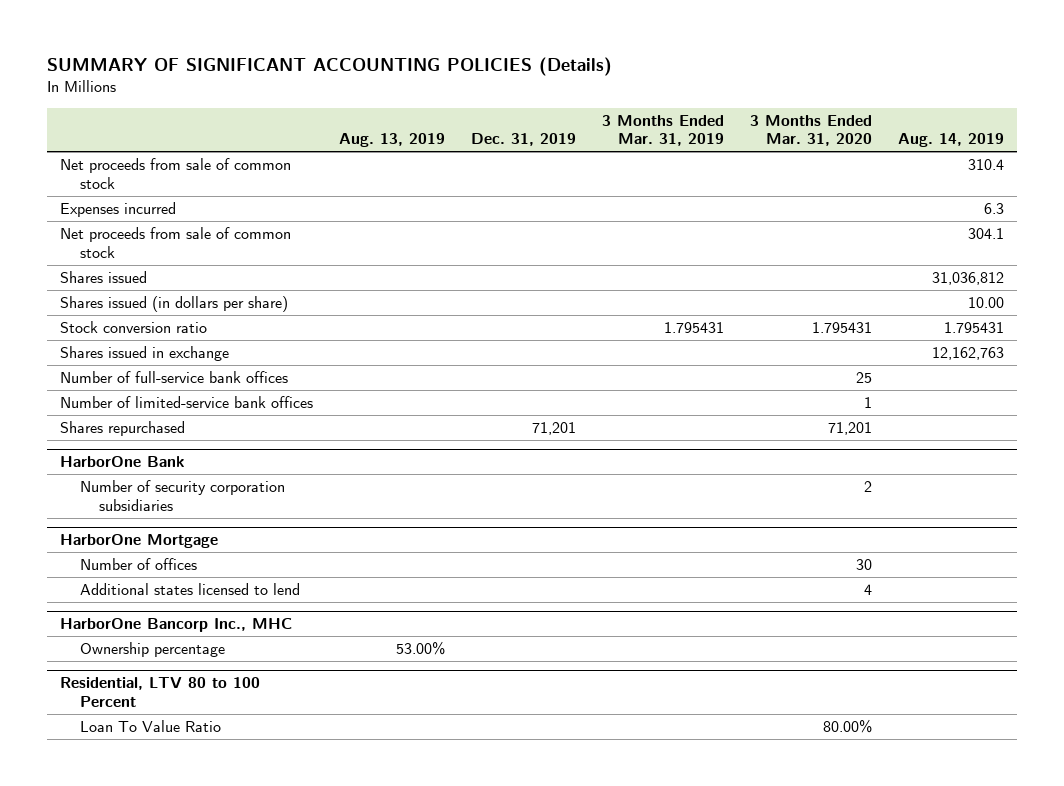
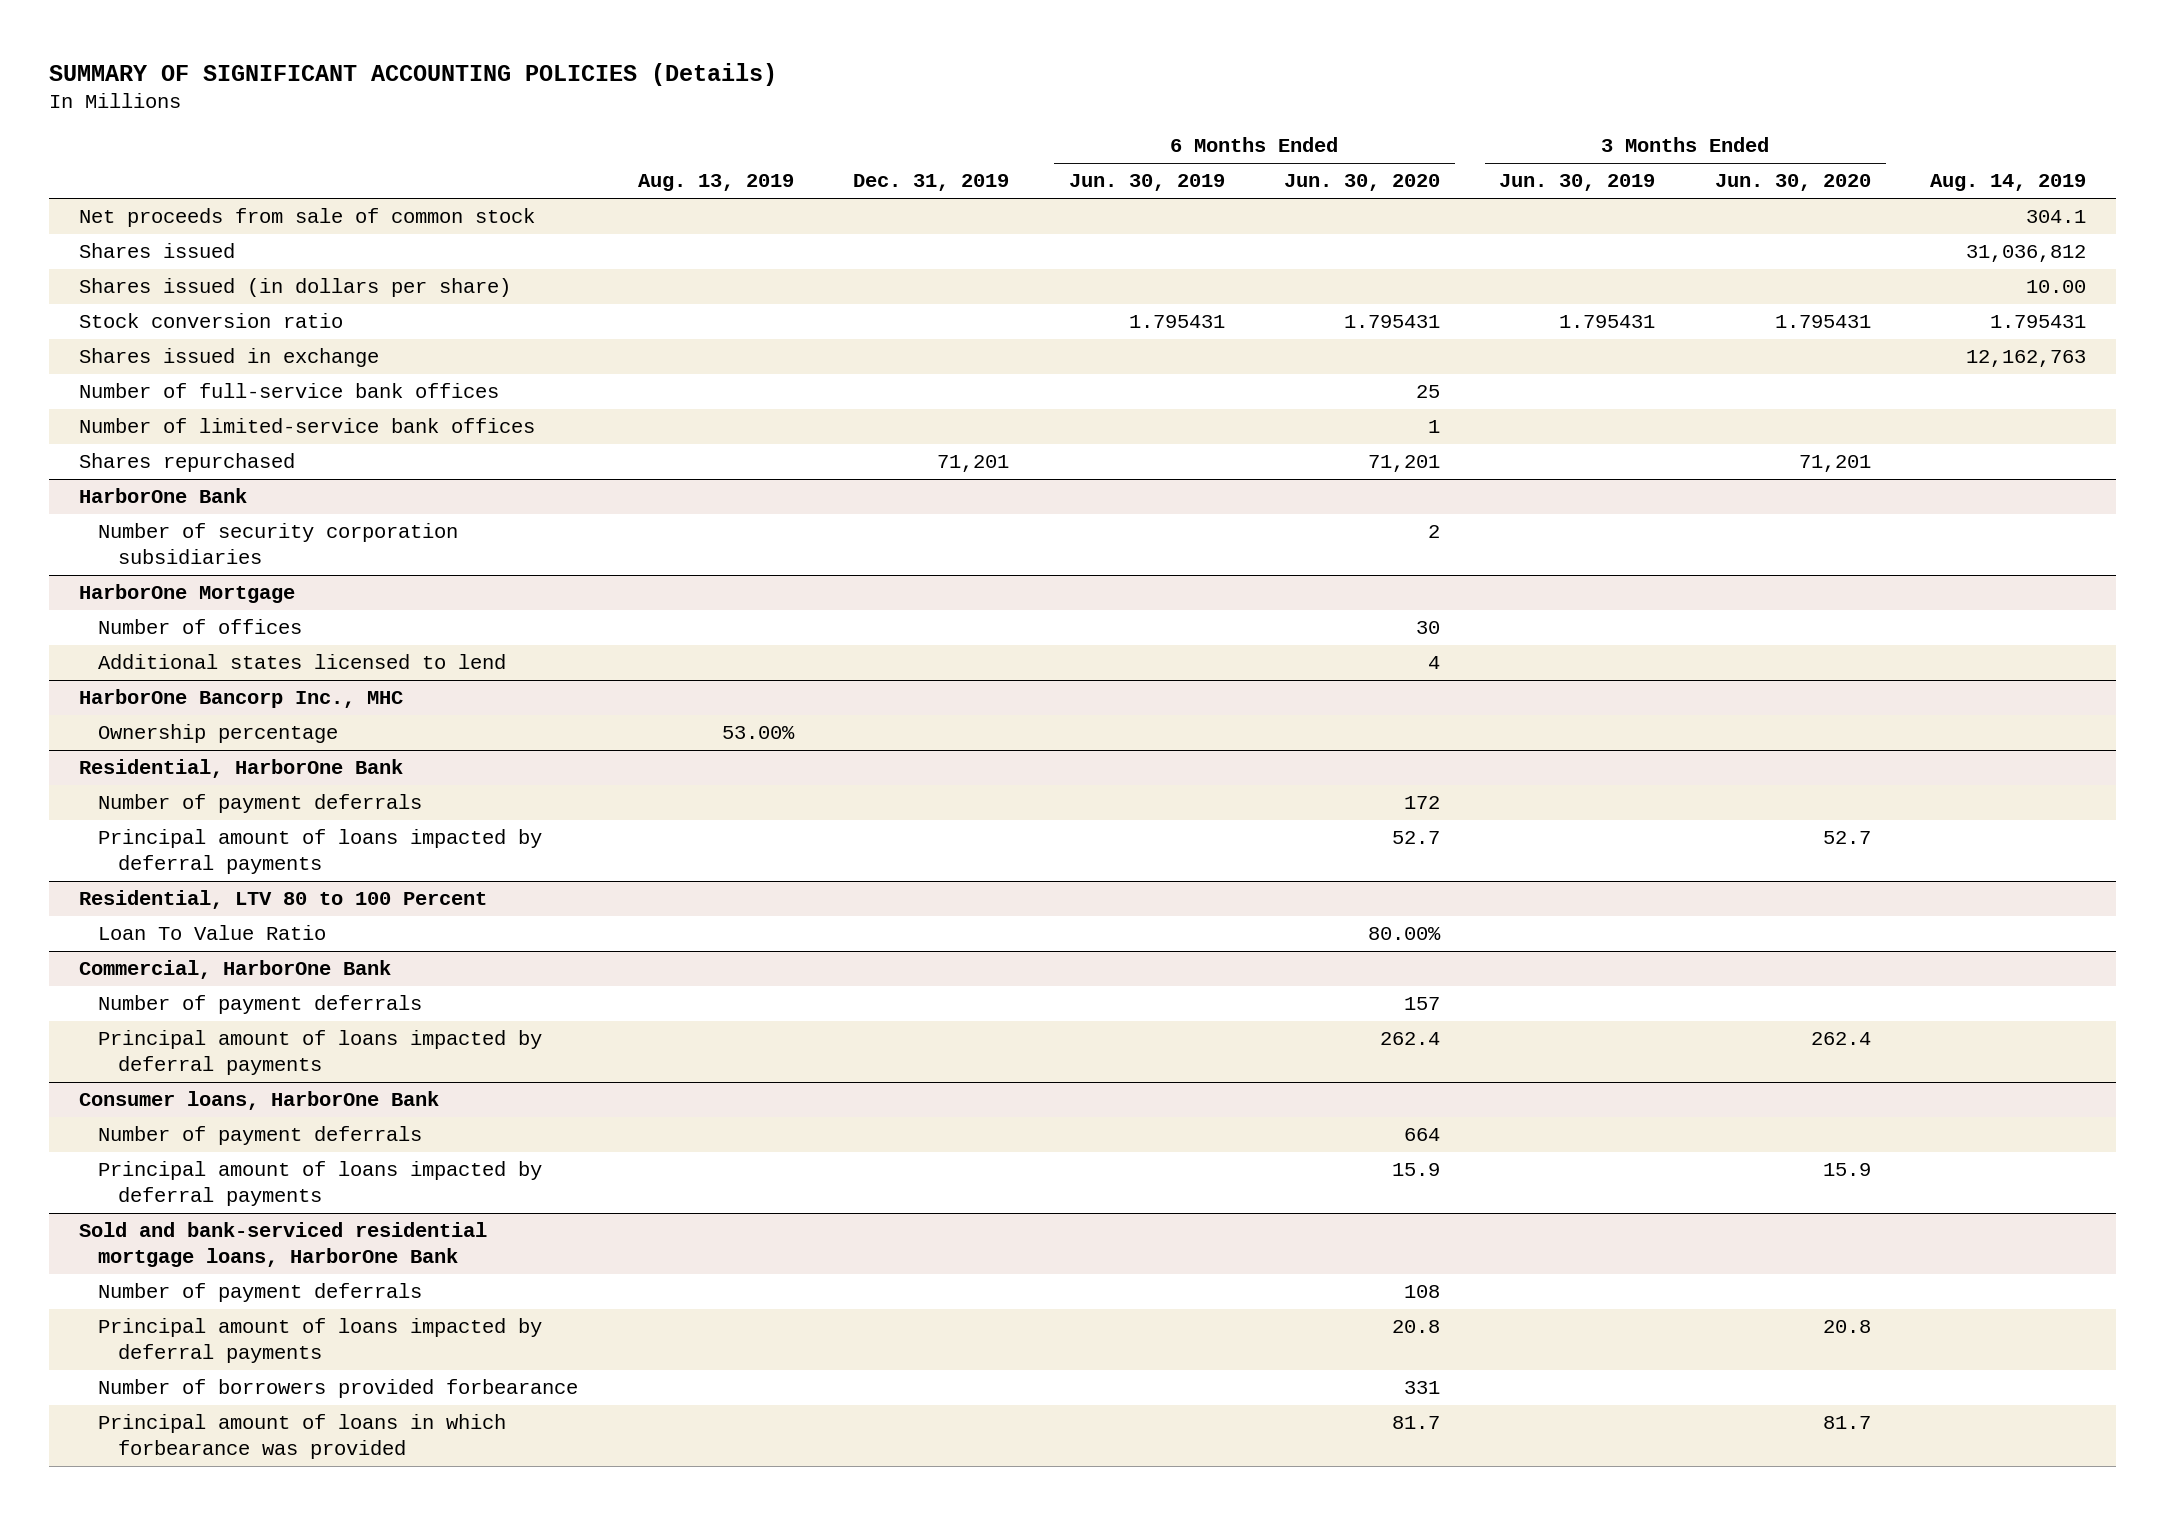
- | Aug. 13, 2019 | Dec. 31, 2019 | 3 Months Ended Mar. 31, 2019 | 3 Months Ended Mar. 31, 2020 | Aug. 14, 2019
+ | Aug. 13, 2019 | Dec. 31, 2019 | 6 Months Ended Jun. 30, 2019 | 6 Months Ended Jun. 30, 2020 | 3 Months Ended Jun. 30, 2019 | 3 Months Ended Jun. 30, 2020 | Aug. 14, 2019
- Net proceeds from sale of common stock | | | | | 310.4
- Expenses incurred | | | | | 6.3
+ Residential, HarborOne Bank
+ Number of payment deferrals | | | | 172 | | |
+ Principal amount of loans impacted by deferral payments | | | | 52.7 | | 52.7 |
+ Commercial, HarborOne Bank
+ Number of payment deferrals | | | | 157 | | |
+ Principal amount of loans impacted by deferral payments | | | | 262.4 | | 262.4 |
+ Consumer loans, HarborOne Bank
+ Number of payment deferrals | | | | 664 | | |
+ Principal amount of loans impacted by deferral payments | | | | 15.9 | | 15.9 |
+ Sold and bank-serviced residential mortgage loans, HarborOne Bank
+ Number of payment deferrals | | | | 108 | | |
+ Principal amount of loans impacted by deferral payments | | | | 20.8 | | 20.8 |
+ Number of borrowers provided forbearance | | | | 331 | | |
+ Principal amount of loans in which forbearance was provided | | | | 81.7 | | 81.7 |

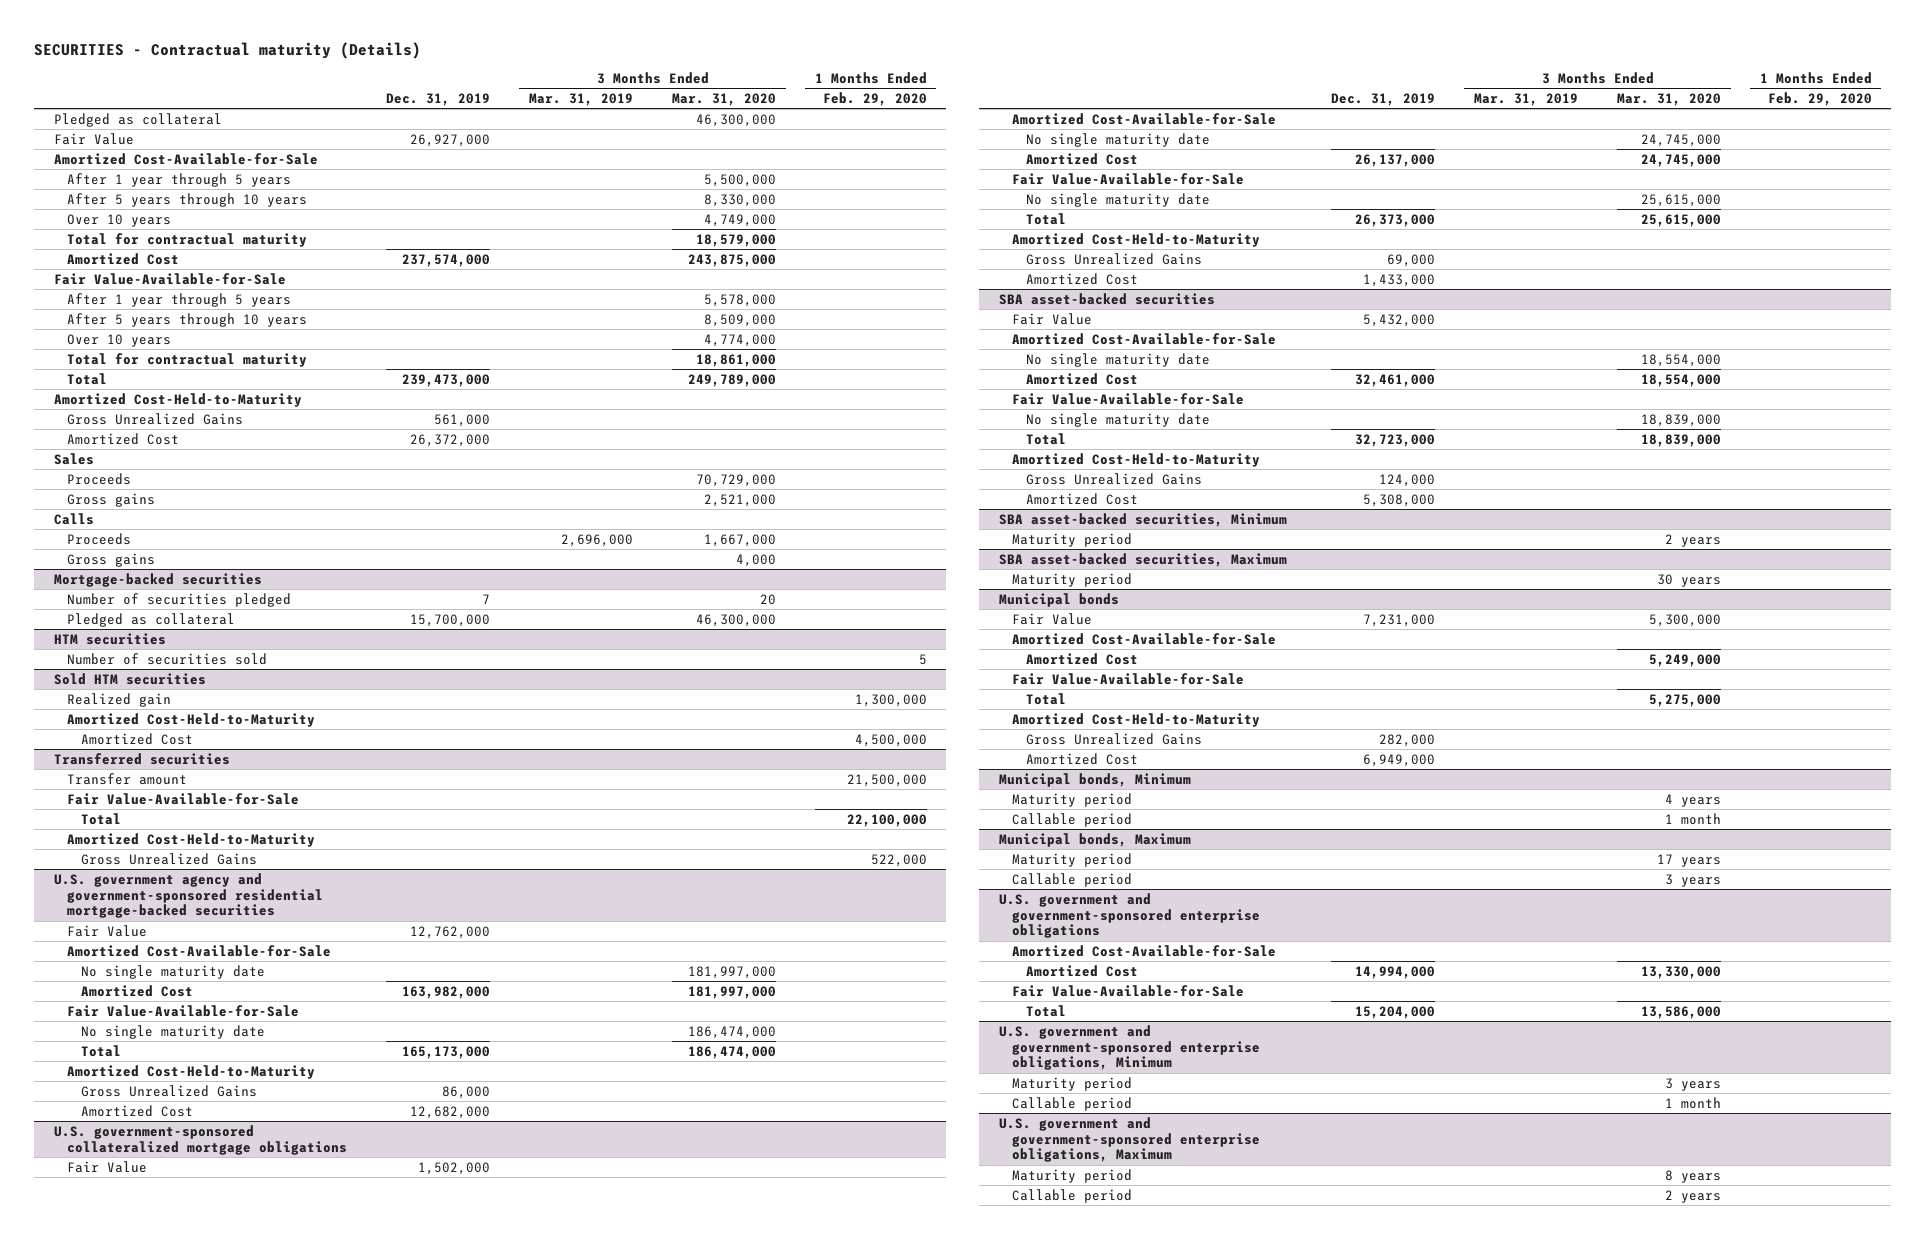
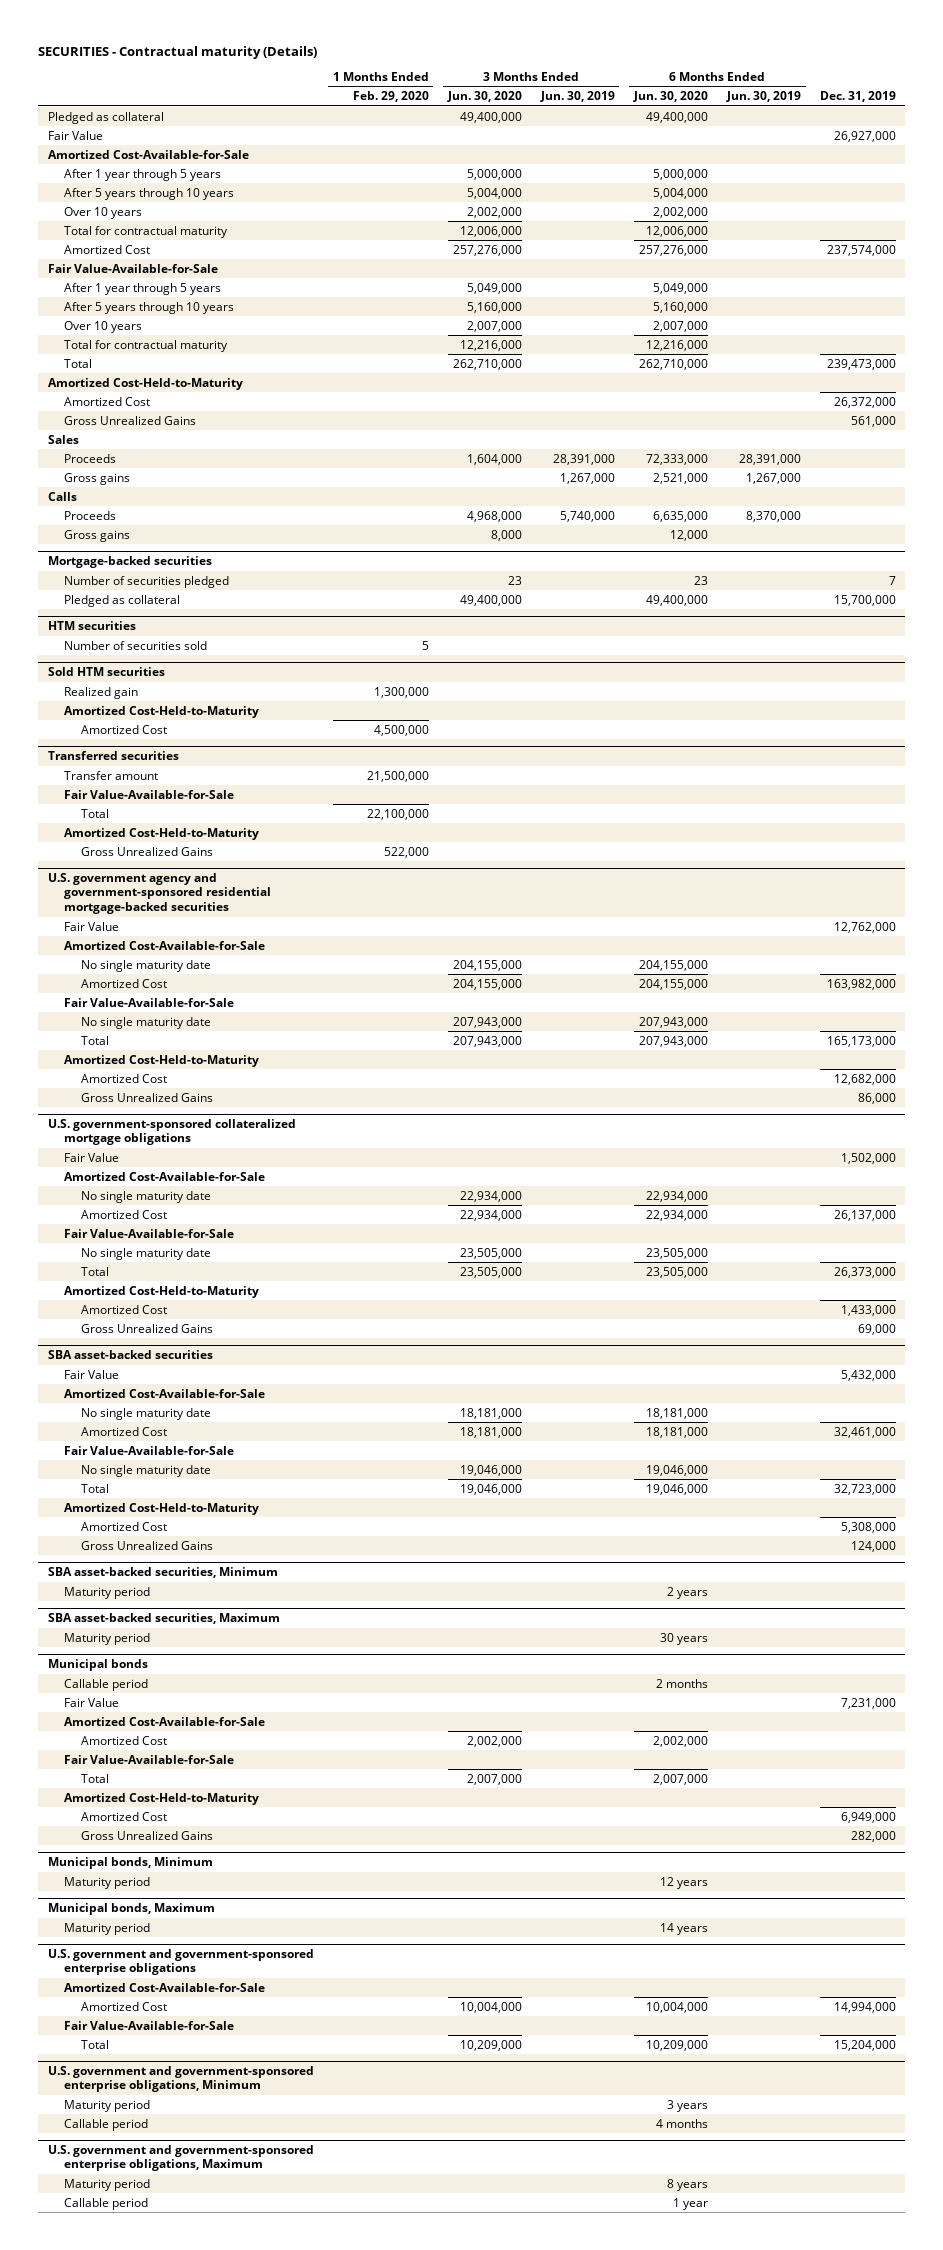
- | Dec. 31, 2019 | 3 Months Ended Mar. 31, 2019 | 3 Months Ended Mar. 31, 2020 | 1 Months Ended Feb. 29, 2020
+ | 1 Months Ended Feb. 29, 2020 | 3 Months Ended Jun. 30, 2020 | 3 Months Ended Jun. 30, 2019 | 6 Months Ended Jun. 30, 2020 | 6 Months Ended Jun. 30, 2019 | Dec. 31, 2019
moved down: Gross Unrealized Gains | | | | | | 561,000
@ U.S. government agency and government-sponsored residential mortgage-backed securities
moved down: Gross Unrealized Gains | | | | | | 86,000
@ U.S. government-sponsored collateralized mortgage obligations
moved down: Gross Unrealized Gains | | | | | | 69,000
@ SBA asset-backed securities
moved down: Gross Unrealized Gains | | | | | | 124,000
@ Municipal bonds
+ Callable period | | | | 2 months | |
moved down: Gross Unrealized Gains | | | | | | 282,000
@ Municipal bonds, Minimum
- Callable period | | | 1 month |
@ Municipal bonds, Maximum
- Callable period | | | 3 years |

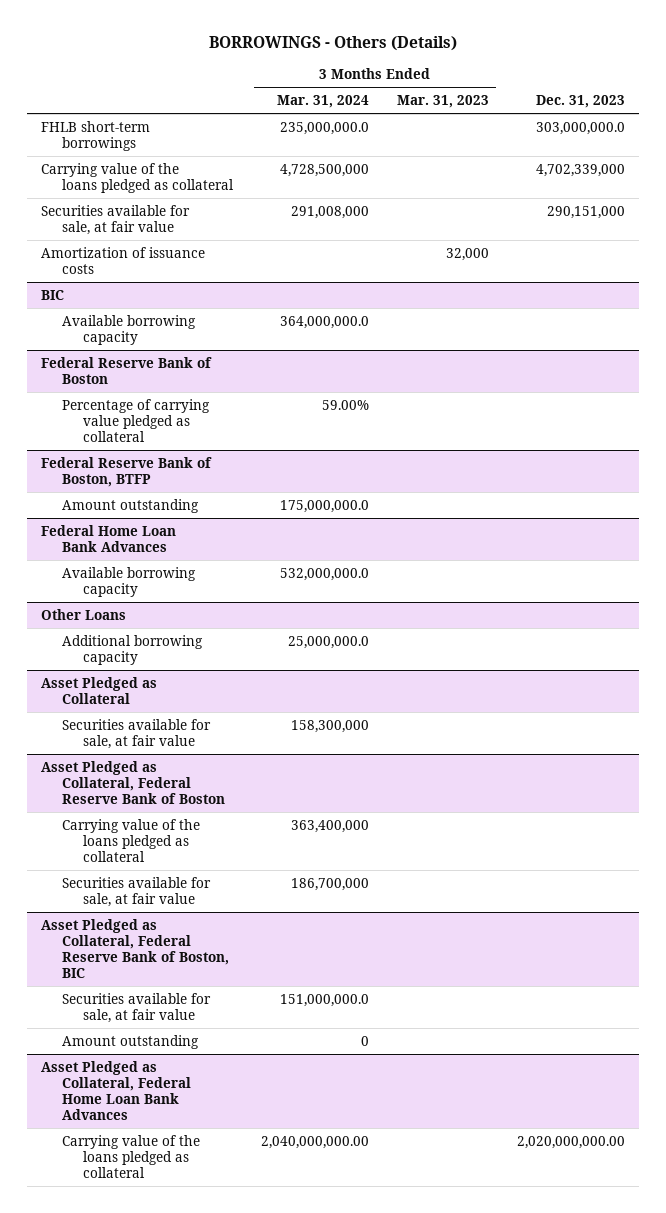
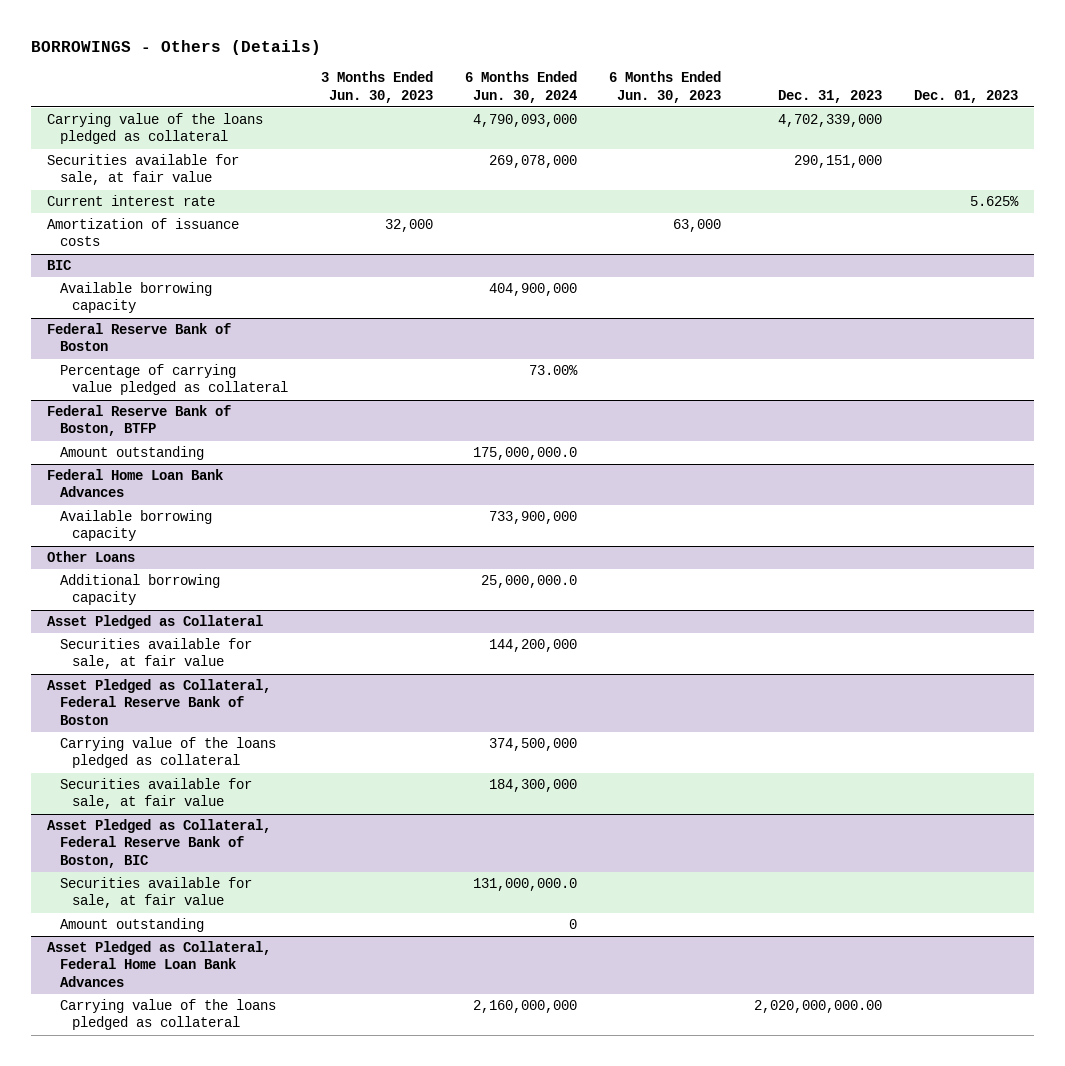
- | 3 Months Ended Mar. 31, 2024 | 3 Months Ended Mar. 31, 2023 | Dec. 31, 2023
+ | 3 Months Ended Jun. 30, 2023 | 6 Months Ended Jun. 30, 2024 | 6 Months Ended Jun. 30, 2023 | Dec. 31, 2023 | Dec. 01, 2023
- FHLB short-term borrowings | 235,000,000.0 | | 303,000,000.0
+ Current interest rate | | | | | 5.625%

